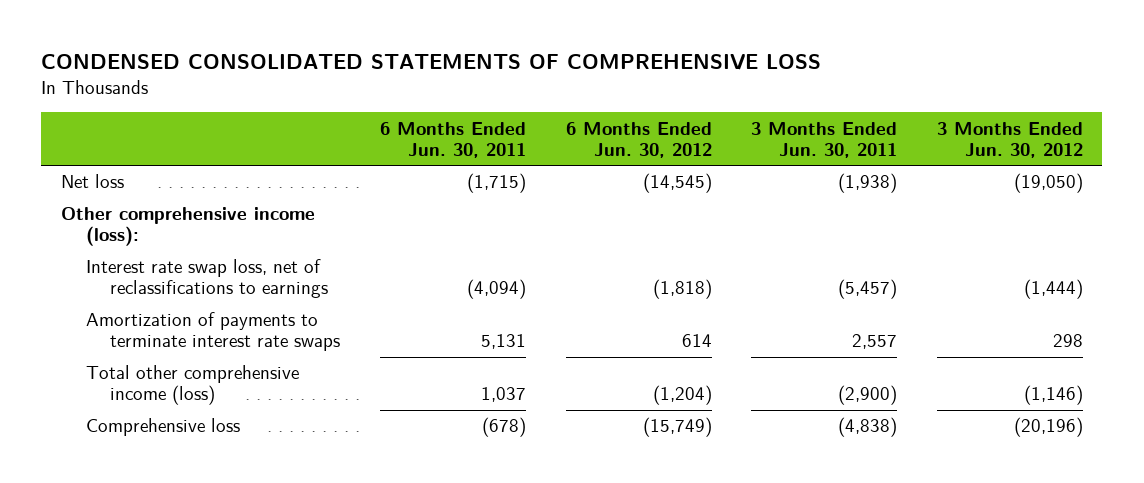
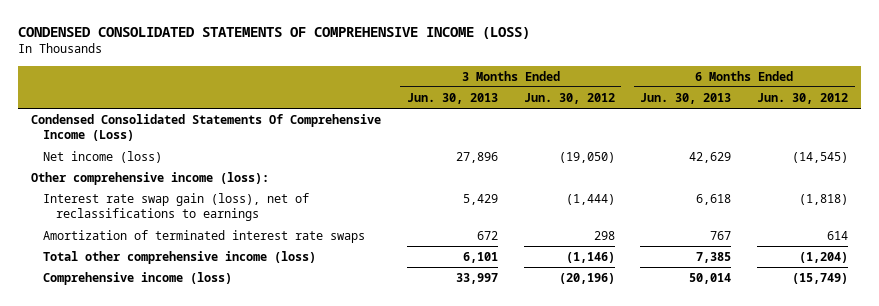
- CONDENSED CONSOLIDATED STATEMENTS OF COMPREHENSIVE LOSS
+ CONDENSED CONSOLIDATED STATEMENTS OF COMPREHENSIVE INCOME (LOSS)
- | 6 Months Ended Jun. 30, 2011 | 6 Months Ended Jun. 30, 2012 | 3 Months Ended Jun. 30, 2011 | 3 Months Ended Jun. 30, 2012
+ | 3 Months Ended Jun. 30, 2013 | 3 Months Ended Jun. 30, 2012 | 6 Months Ended Jun. 30, 2013 | 6 Months Ended Jun. 30, 2012
- Net loss | (1,715) | (14,545) | (1,938) | (19,050)
+ Condensed Consolidated Statements Of Comprehensive Income (Loss)
+ Net income (loss) | 27,896 | (19,050) | 42,629 | (14,545)
- Interest rate swap loss, net of reclassifications to earnings | (4,094) | (1,818) | (5,457) | (1,444)
- Amortization of payments to terminate interest rate swaps | 5,131 | 614 | 2,557 | 298
+ Interest rate swap gain (loss), net of reclassifications to earnings | 5,429 | (1,444) | 6,618 | (1,818)
+ Amortization of terminated interest rate swaps | 672 | 298 | 767 | 614
- Comprehensive loss | (678) | (15,749) | (4,838) | (20,196)
+ Comprehensive income (loss) | 33,997 | (20,196) | 50,014 | (15,749)

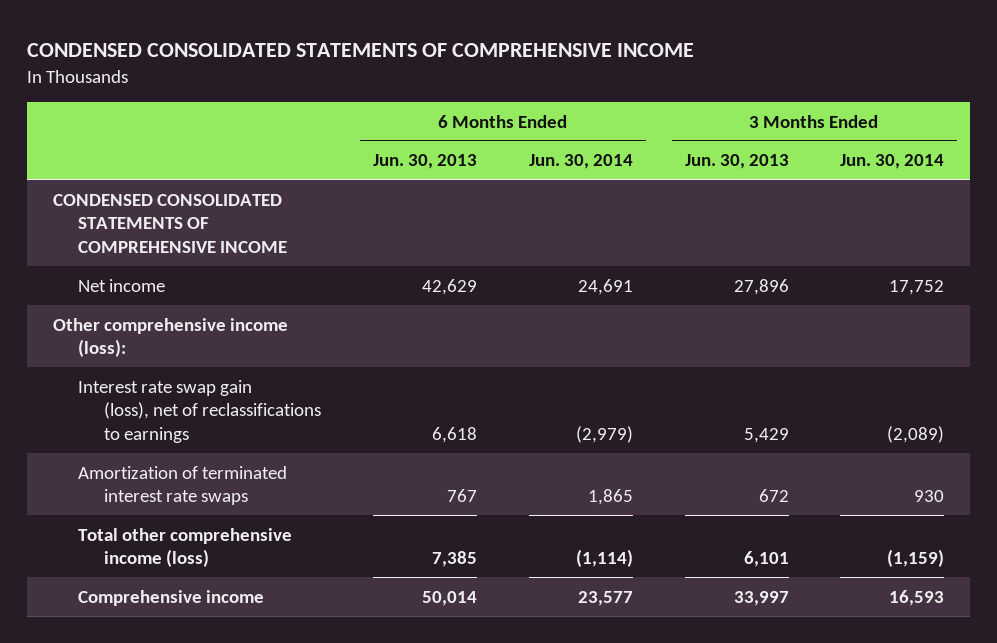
- CONDENSED CONSOLIDATED STATEMENTS OF COMPREHENSIVE INCOME (LOSS)
+ CONDENSED CONSOLIDATED STATEMENTS OF COMPREHENSIVE INCOME
- | 3 Months Ended Jun. 30, 2013 | 3 Months Ended Jun. 30, 2012 | 6 Months Ended Jun. 30, 2013 | 6 Months Ended Jun. 30, 2012
+ | 6 Months Ended Jun. 30, 2013 | 6 Months Ended Jun. 30, 2014 | 3 Months Ended Jun. 30, 2013 | 3 Months Ended Jun. 30, 2014
- Condensed Consolidated Statements Of Comprehensive Income (Loss)
- Net income (loss) | 27,896 | (19,050) | 42,629 | (14,545)
+ CONDENSED CONSOLIDATED STATEMENTS OF COMPREHENSIVE INCOME
+ Net income | 42,629 | 24,691 | 27,896 | 17,752
- Comprehensive income (loss) | 33,997 | (20,196) | 50,014 | (15,749)
+ Comprehensive income | 50,014 | 23,577 | 33,997 | 16,593

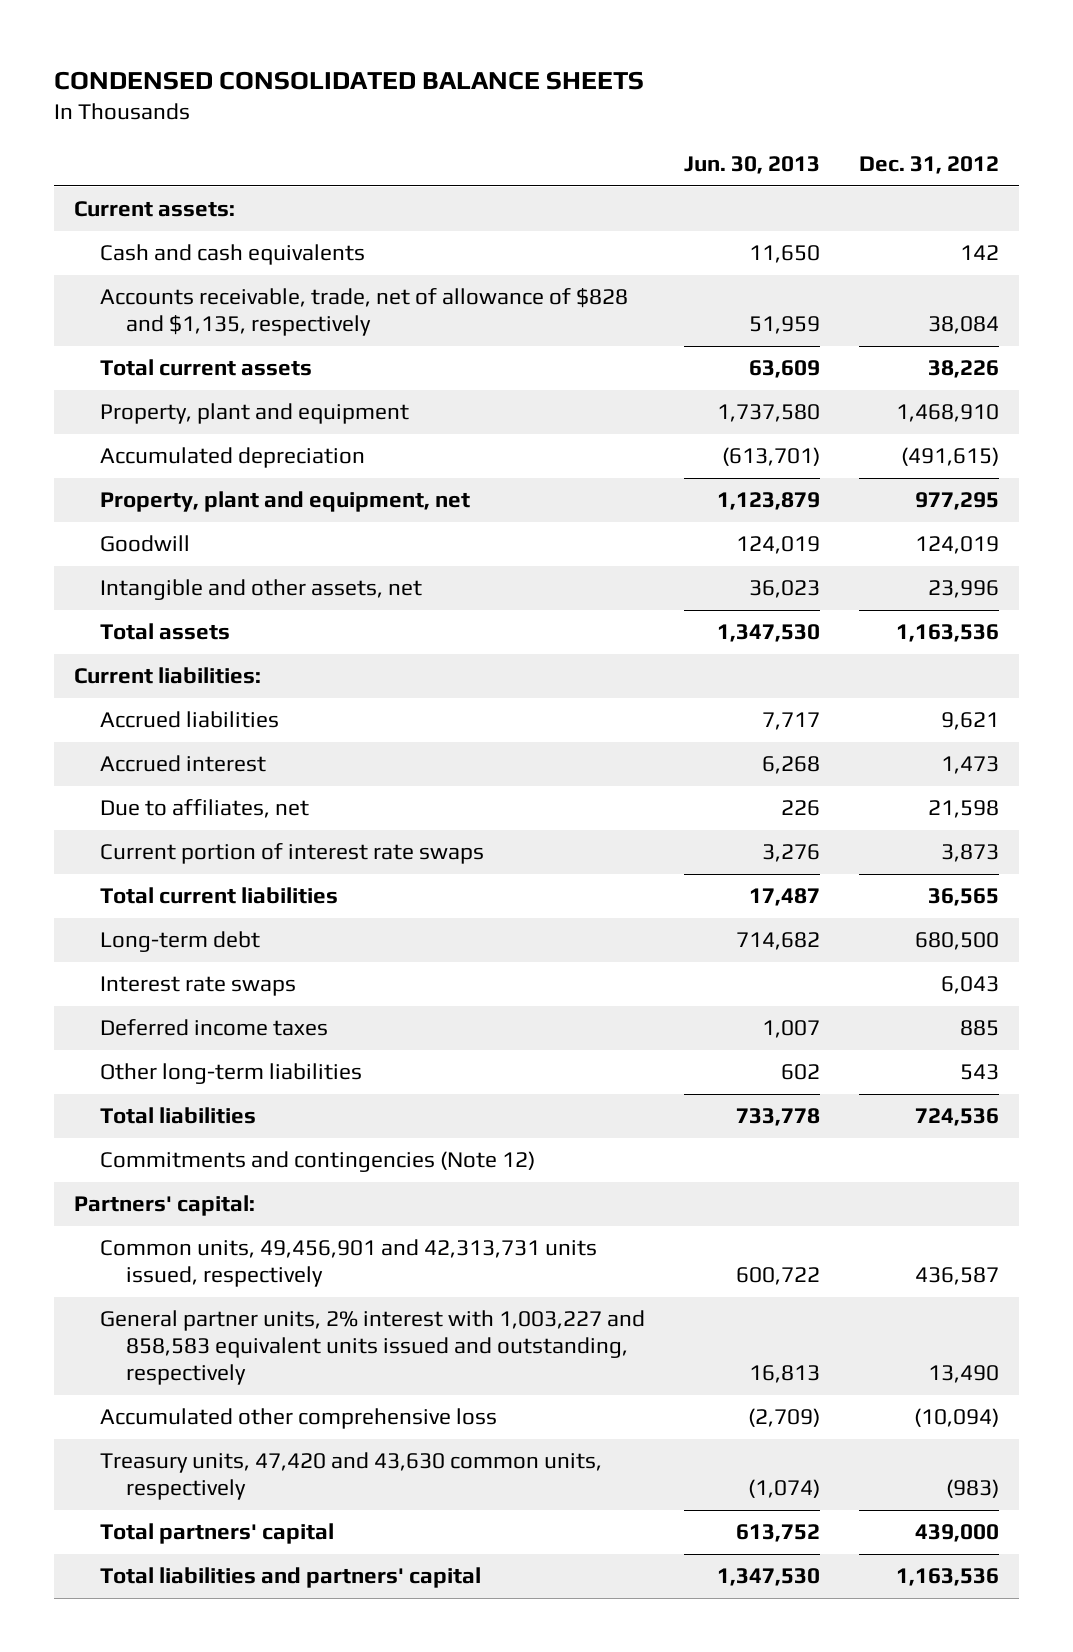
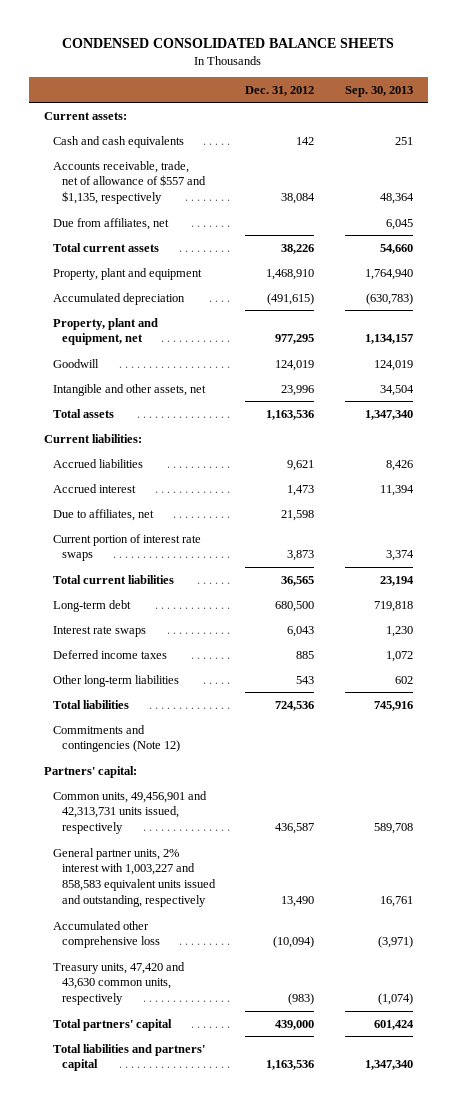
- | Jun. 30, 2013 | Dec. 31, 2012
+ | Dec. 31, 2012 | Sep. 30, 2013
- Accounts receivable, trade, net of allowance of $828 and $1,135, respectively | 51,959 | 38,084
+ Accounts receivable, trade, net of allowance of $557 and $1,135, respectively | 38,084 | 48,364
+ Due from affiliates, net | | 6,045

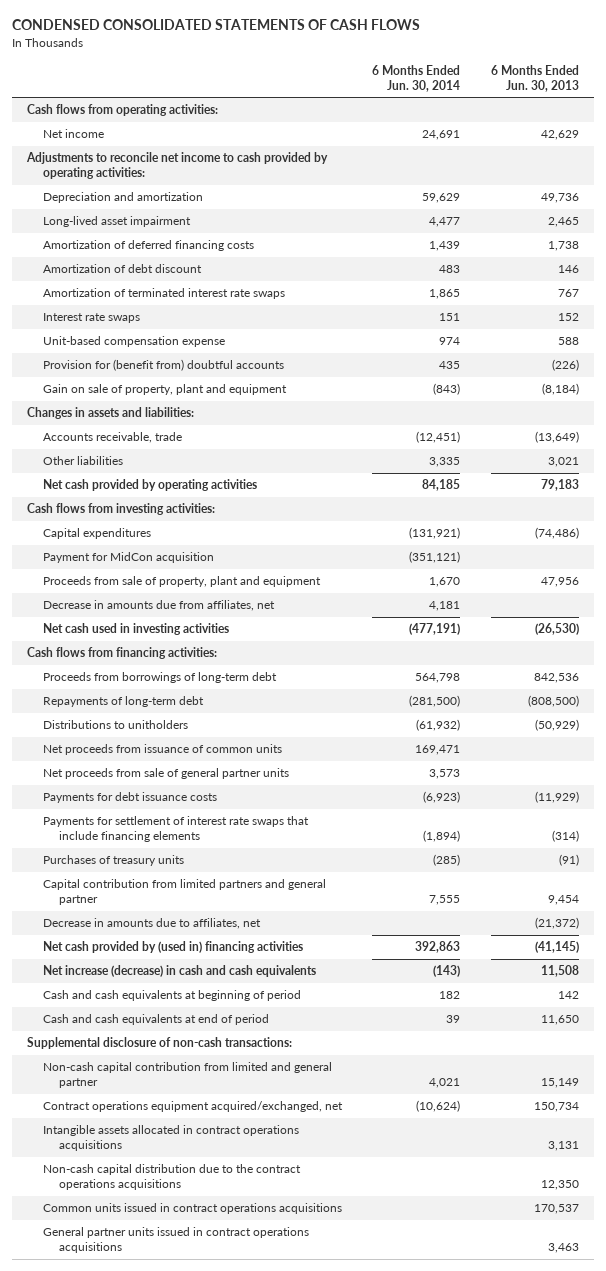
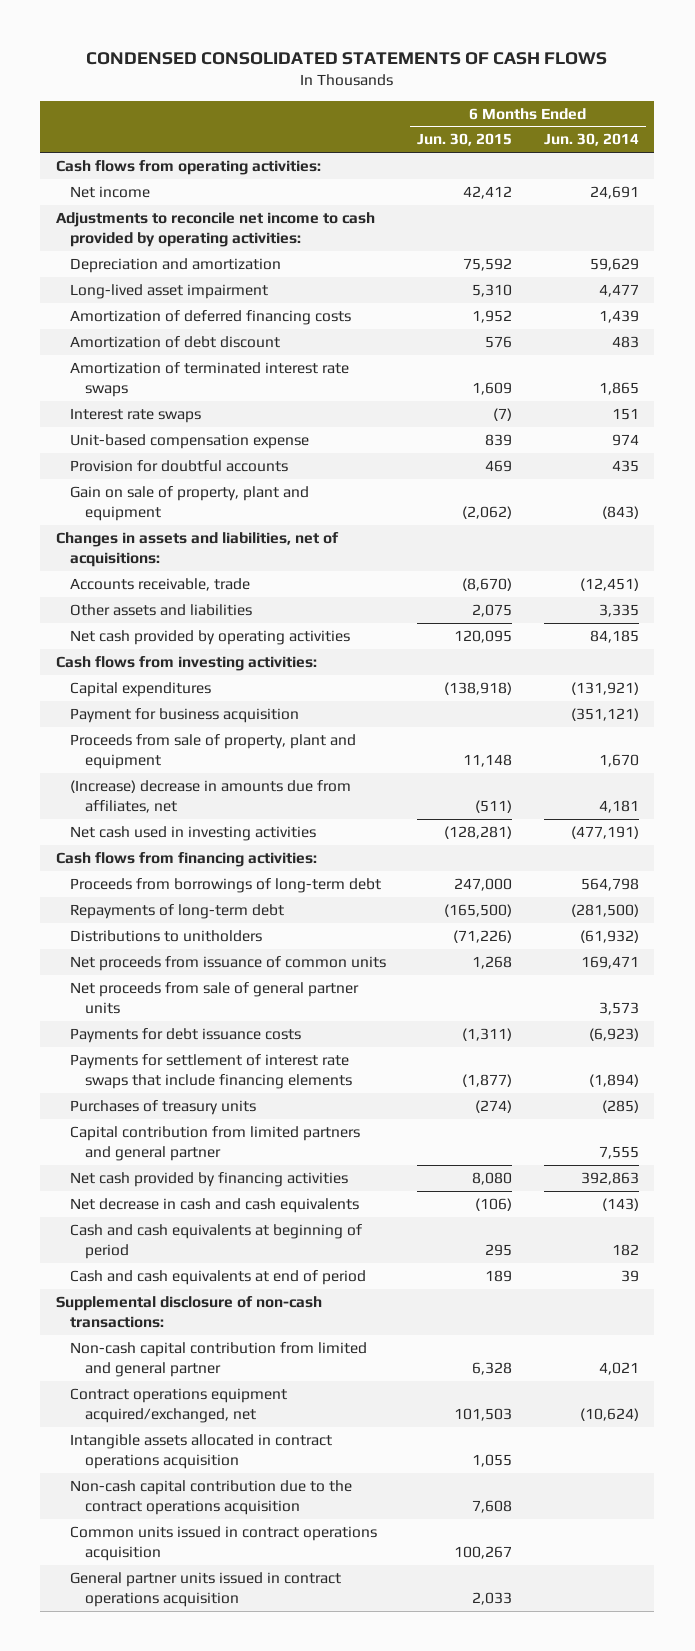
- | 6 Months Ended Jun. 30, 2014 | 6 Months Ended Jun. 30, 2013
+ | 6 Months Ended Jun. 30, 2015 | 6 Months Ended Jun. 30, 2014
- Provision for (benefit from) doubtful accounts | 435 | (226)
+ Provision for doubtful accounts | 469 | 435
- Changes in assets and liabilities:
+ Changes in assets and liabilities, net of acquisitions:
- Other liabilities | 3,335 | 3,021
+ Other assets and liabilities | 2,075 | 3,335
- Payment for MidCon acquisition | (351,121) |
+ Payment for business acquisition | | (351,121)
- Decrease in amounts due from affiliates, net | 4,181 |
+ (Increase) decrease in amounts due from affiliates, net | (511) | 4,181
- Decrease in amounts due to affiliates, net | | (21,372)
- Net cash provided by (used in) financing activities | 392,863 | (41,145)
- Net increase (decrease) in cash and cash equivalents | (143) | 11,508
+ Net cash provided by financing activities | 8,080 | 392,863
+ Net decrease in cash and cash equivalents | (106) | (143)
- Intangible assets allocated in contract operations acquisitions | | 3,131
- Non-cash capital distribution due to the contract operations acquisitions | | 12,350
- Common units issued in contract operations acquisitions | | 170,537
- General partner units issued in contract operations acquisitions | | 3,463
+ Intangible assets allocated in contract operations acquisition | 1,055 |
+ Non-cash capital contribution due to the contract operations acquisition | 7,608 |
+ Common units issued in contract operations acquisition | 100,267 |
+ General partner units issued in contract operations acquisition | 2,033 |

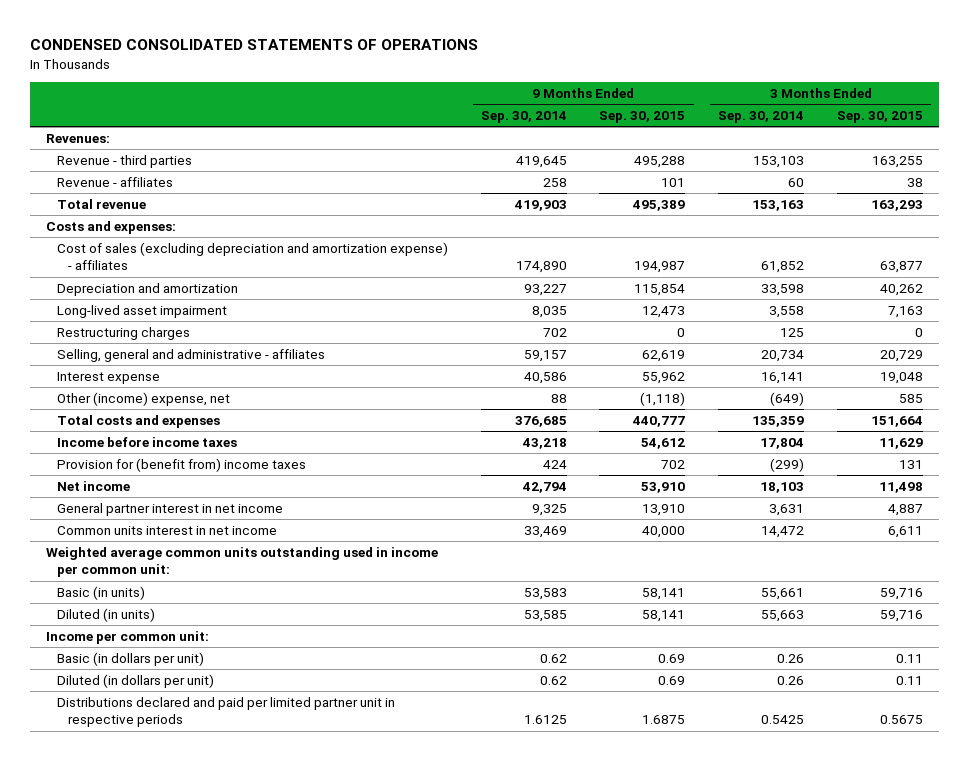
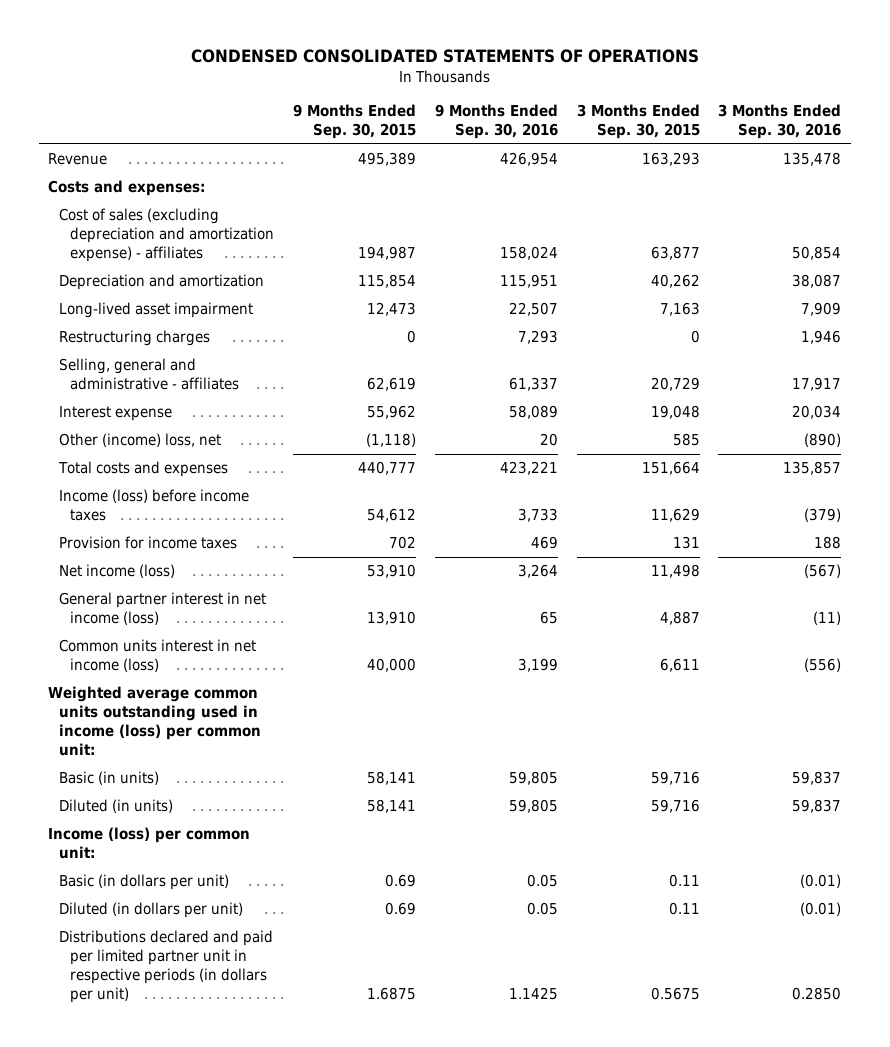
- | 9 Months Ended Sep. 30, 2014 | 9 Months Ended Sep. 30, 2015 | 3 Months Ended Sep. 30, 2014 | 3 Months Ended Sep. 30, 2015
+ | 9 Months Ended Sep. 30, 2015 | 9 Months Ended Sep. 30, 2016 | 3 Months Ended Sep. 30, 2015 | 3 Months Ended Sep. 30, 2016
- Revenues:
- Revenue - third parties | 419,645 | 495,288 | 153,103 | 163,255
- Revenue - affiliates | 258 | 101 | 60 | 38
- Total revenue | 419,903 | 495,389 | 153,163 | 163,293
+ Revenue | 495,389 | 426,954 | 163,293 | 135,478
- Other (income) expense, net | 88 | (1,118) | (649) | 585
+ Other (income) loss, net | (1,118) | 20 | 585 | (890)
- Income before income taxes | 43,218 | 54,612 | 17,804 | 11,629
- Provision for (benefit from) income taxes | 424 | 702 | (299) | 131
- Net income | 42,794 | 53,910 | 18,103 | 11,498
- General partner interest in net income | 9,325 | 13,910 | 3,631 | 4,887
- Common units interest in net income | 33,469 | 40,000 | 14,472 | 6,611
- Weighted average common units outstanding used in income per common unit:
+ Income (loss) before income taxes | 54,612 | 3,733 | 11,629 | (379)
+ Provision for income taxes | 702 | 469 | 131 | 188
+ Net income (loss) | 53,910 | 3,264 | 11,498 | (567)
+ General partner interest in net income (loss) | 13,910 | 65 | 4,887 | (11)
+ Common units interest in net income (loss) | 40,000 | 3,199 | 6,611 | (556)
+ Weighted average common units outstanding used in income (loss) per common unit:
- Income per common unit:
+ Income (loss) per common unit:
- Distributions declared and paid per limited partner unit in respective periods | 1.6125 | 1.6875 | 0.5425 | 0.5675
+ Distributions declared and paid per limited partner unit in respective periods (in dollars per unit) | 1.6875 | 1.1425 | 0.5675 | 0.2850

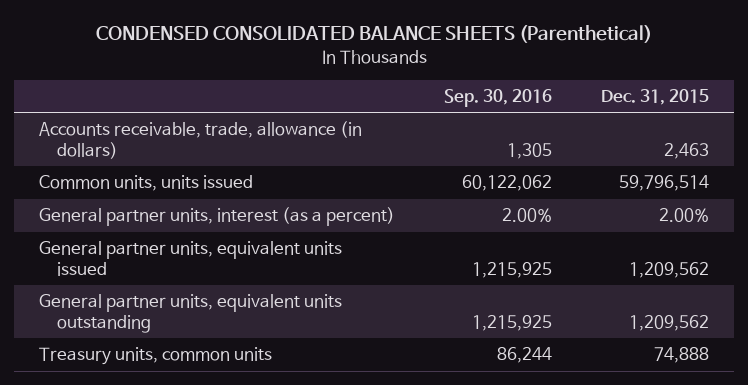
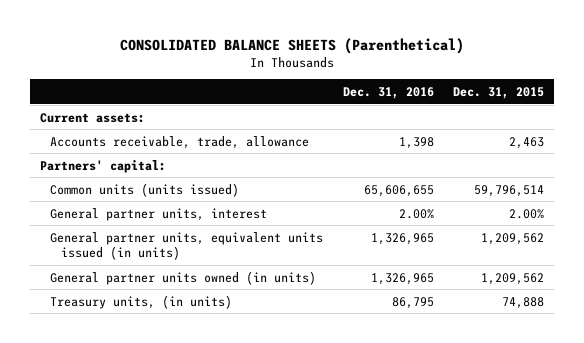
- CONDENSED CONSOLIDATED BALANCE SHEETS (Parenthetical)
+ CONSOLIDATED BALANCE SHEETS (Parenthetical)
- | Sep. 30, 2016 | Dec. 31, 2015
+ | Dec. 31, 2016 | Dec. 31, 2015
- Accounts receivable, trade, allowance (in dollars) | 1,305 | 2,463
- Common units, units issued | 60,122,062 | 59,796,514
- General partner units, interest (as a percent) | 2.00% | 2.00%
- General partner units, equivalent units issued | 1,215,925 | 1,209,562
- General partner units, equivalent units outstanding | 1,215,925 | 1,209,562
- Treasury units, common units | 86,244 | 74,888
+ Current assets:
+ Accounts receivable, trade, allowance | 1,398 | 2,463
+ Partners' capital:
+ Common units (units issued) | 65,606,655 | 59,796,514
+ General partner units, interest | 2.00% | 2.00%
+ General partner units, equivalent units issued (in units) | 1,326,965 | 1,209,562
+ General partner units owned (in units) | 1,326,965 | 1,209,562
+ Treasury units, (in units) | 86,795 | 74,888

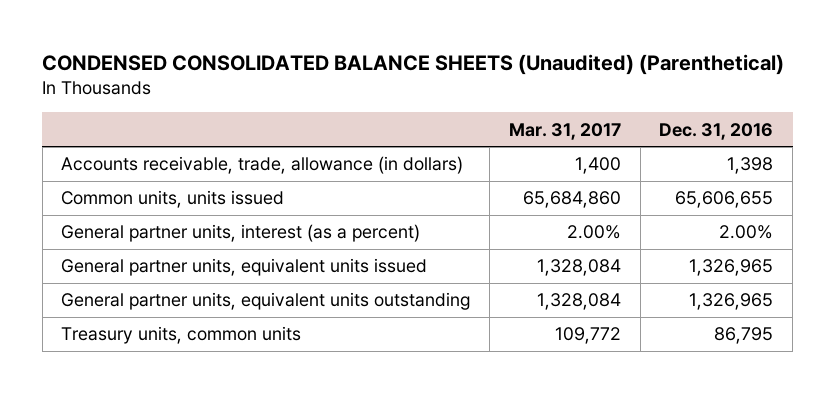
- CONSOLIDATED BALANCE SHEETS (Parenthetical)
+ CONDENSED CONSOLIDATED BALANCE SHEETS (Unaudited) (Parenthetical)
- | Dec. 31, 2016 | Dec. 31, 2015
+ | Mar. 31, 2017 | Dec. 31, 2016
- Current assets:
- Accounts receivable, trade, allowance | 1,398 | 2,463
- Partners' capital:
- Common units (units issued) | 65,606,655 | 59,796,514
- General partner units, interest | 2.00% | 2.00%
- General partner units, equivalent units issued (in units) | 1,326,965 | 1,209,562
- General partner units owned (in units) | 1,326,965 | 1,209,562
- Treasury units, (in units) | 86,795 | 74,888
+ Accounts receivable, trade, allowance (in dollars) | 1,400 | 1,398
+ Common units, units issued | 65,684,860 | 65,606,655
+ General partner units, interest (as a percent) | 2.00% | 2.00%
+ General partner units, equivalent units issued | 1,328,084 | 1,326,965
+ General partner units, equivalent units outstanding | 1,328,084 | 1,326,965
+ Treasury units, common units | 109,772 | 86,795

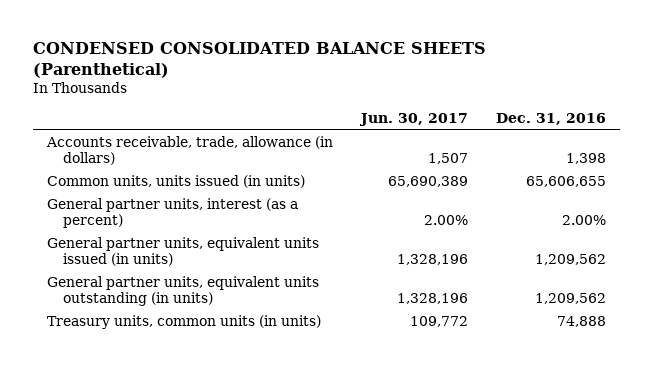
- CONDENSED CONSOLIDATED BALANCE SHEETS (Unaudited) (Parenthetical)
+ CONDENSED CONSOLIDATED BALANCE SHEETS (Parenthetical)
- | Mar. 31, 2017 | Dec. 31, 2016
+ | Jun. 30, 2017 | Dec. 31, 2016
- Common units, units issued | 65,684,860 | 65,606,655
+ Common units, units issued (in units) | 65,690,389 | 65,606,655
- General partner units, equivalent units issued | 1,328,084 | 1,326,965
- General partner units, equivalent units outstanding | 1,328,084 | 1,326,965
- Treasury units, common units | 109,772 | 86,795
+ General partner units, equivalent units issued (in units) | 1,328,196 | 1,209,562
+ General partner units, equivalent units outstanding (in units) | 1,328,196 | 1,209,562
+ Treasury units, common units (in units) | 109,772 | 74,888

